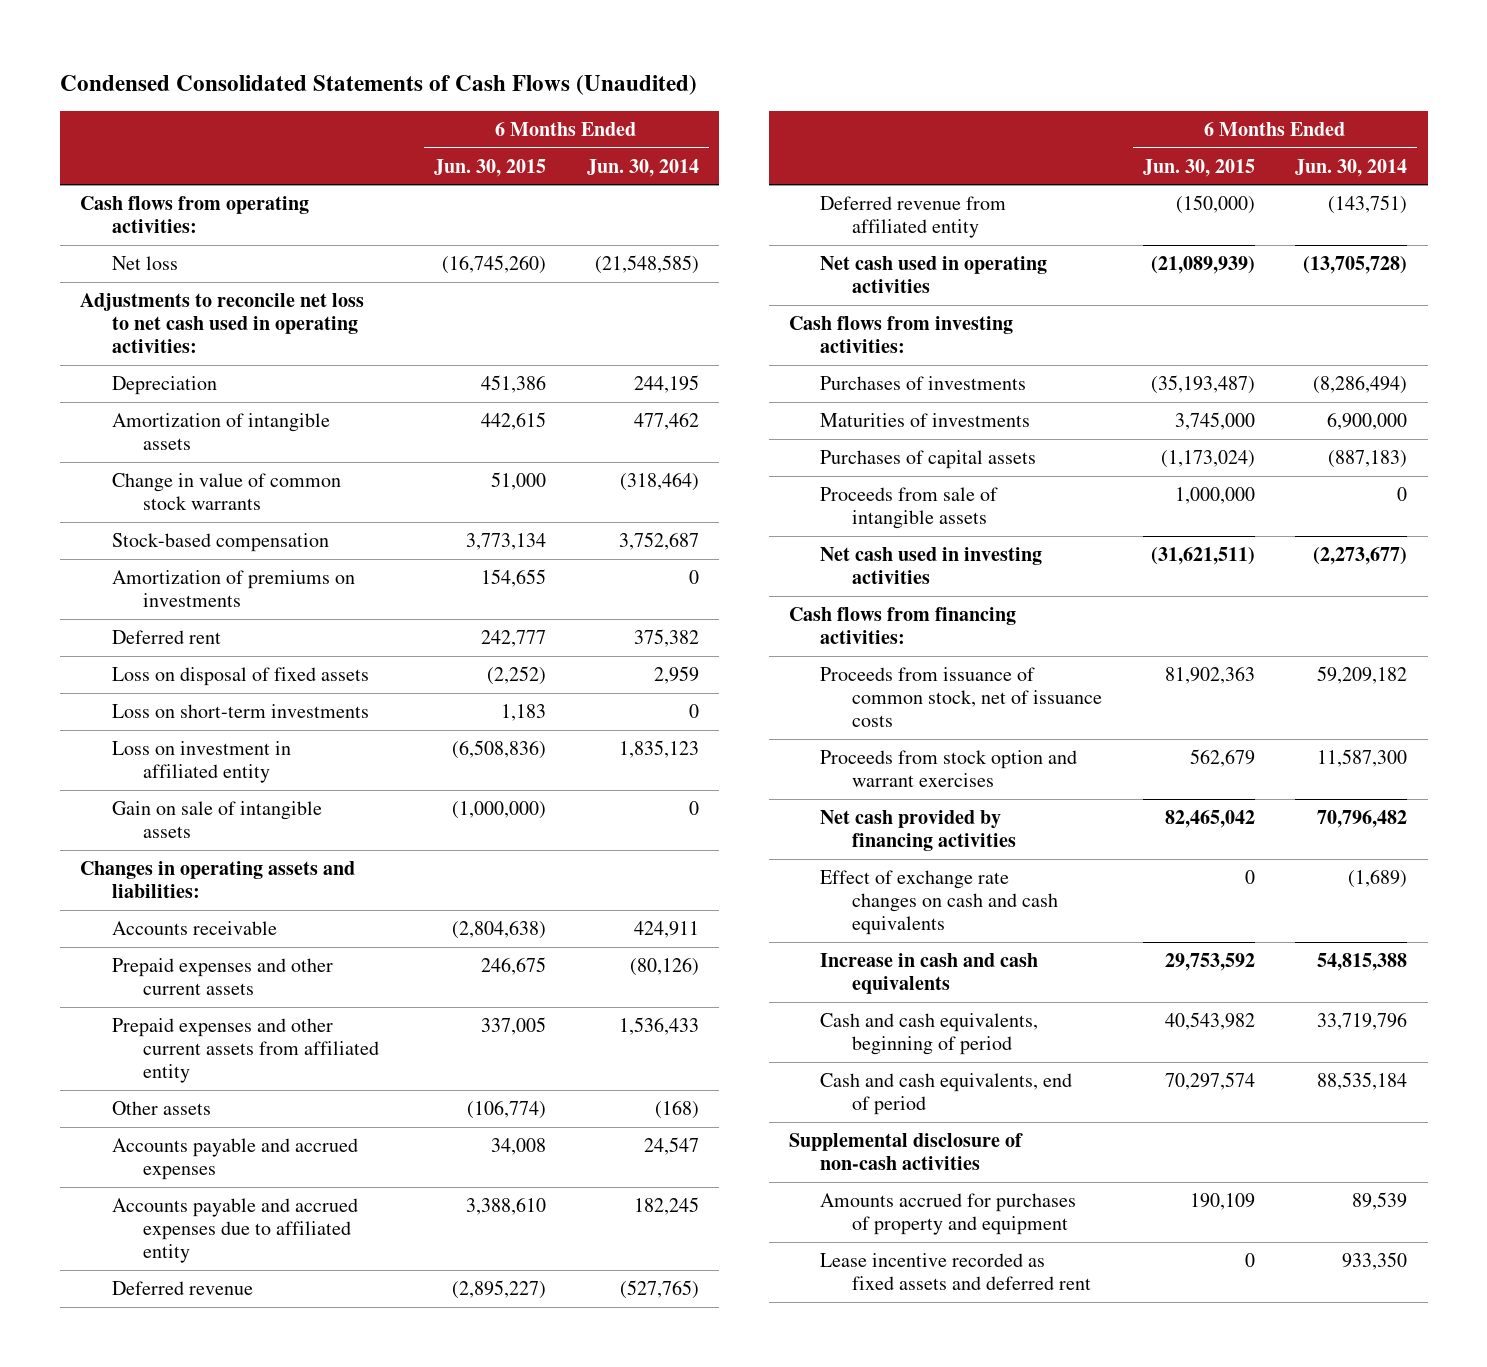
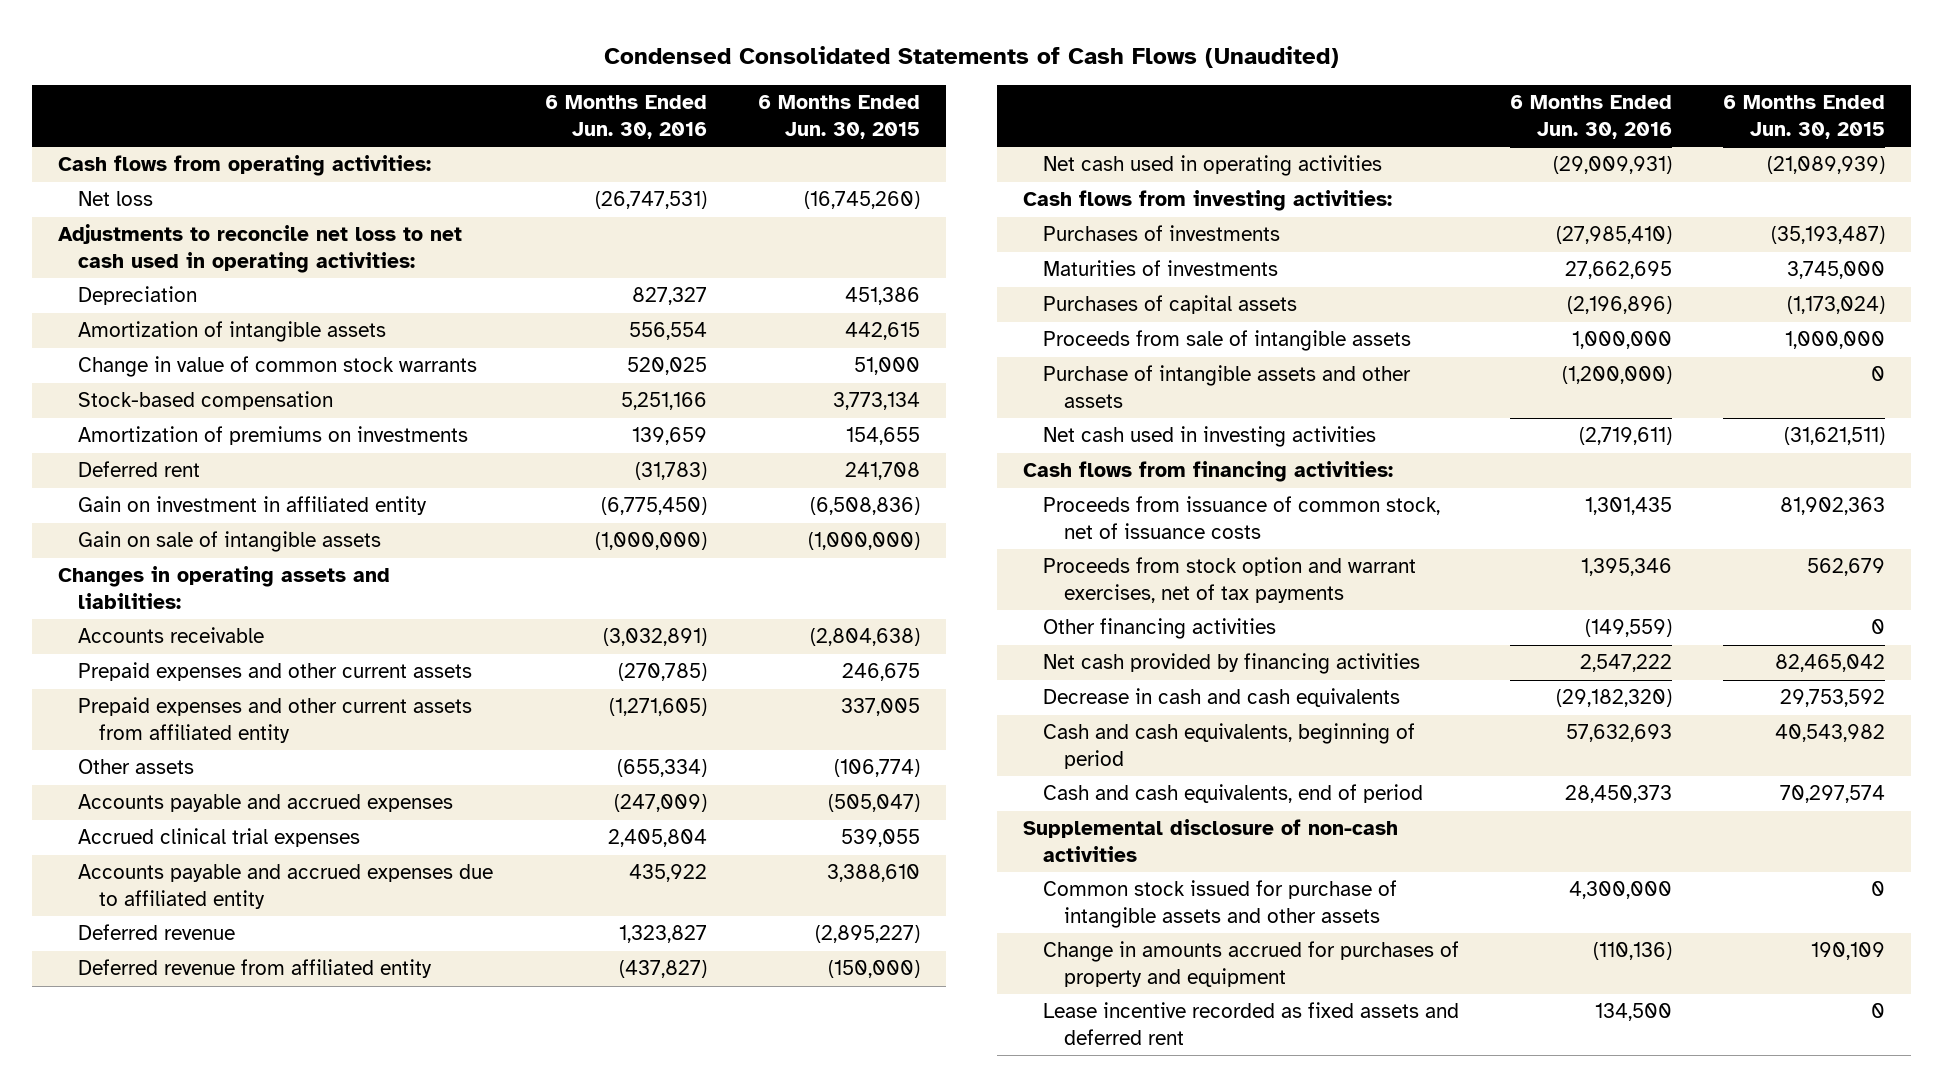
- | 6 Months Ended Jun. 30, 2015 | 6 Months Ended Jun. 30, 2014
+ | 6 Months Ended Jun. 30, 2016 | 6 Months Ended Jun. 30, 2015
- Deferred rent | 242,777 | 375,382
- Loss on disposal of fixed assets | (2,252) | 2,959
- Loss on short-term investments | 1,183 | 0
- Loss on investment in affiliated entity | (6,508,836) | 1,835,123
+ Deferred rent | (31,783) | 241,708
+ Gain on investment in affiliated entity | (6,775,450) | (6,508,836)
- Accounts payable and accrued expenses | 34,008 | 24,547
+ Accounts payable and accrued expenses | (247,009) | (505,047)
+ Accrued clinical trial expenses | 2,405,804 | 539,055
+ Purchase of intangible assets and other assets | (1,200,000) | 0
- Proceeds from stock option and warrant exercises | 562,679 | 11,587,300
+ Proceeds from stock option and warrant exercises, net of tax payments | 1,395,346 | 562,679
+ Other financing activities | (149,559) | 0
- Effect of exchange rate changes on cash and cash equivalents | 0 | (1,689)
- Increase in cash and cash equivalents | 29,753,592 | 54,815,388
+ Decrease in cash and cash equivalents | (29,182,320) | 29,753,592
- Amounts accrued for purchases of property and equipment | 190,109 | 89,539
+ Common stock issued for purchase of intangible assets and other assets | 4,300,000 | 0
+ Change in amounts accrued for purchases of property and equipment | (110,136) | 190,109

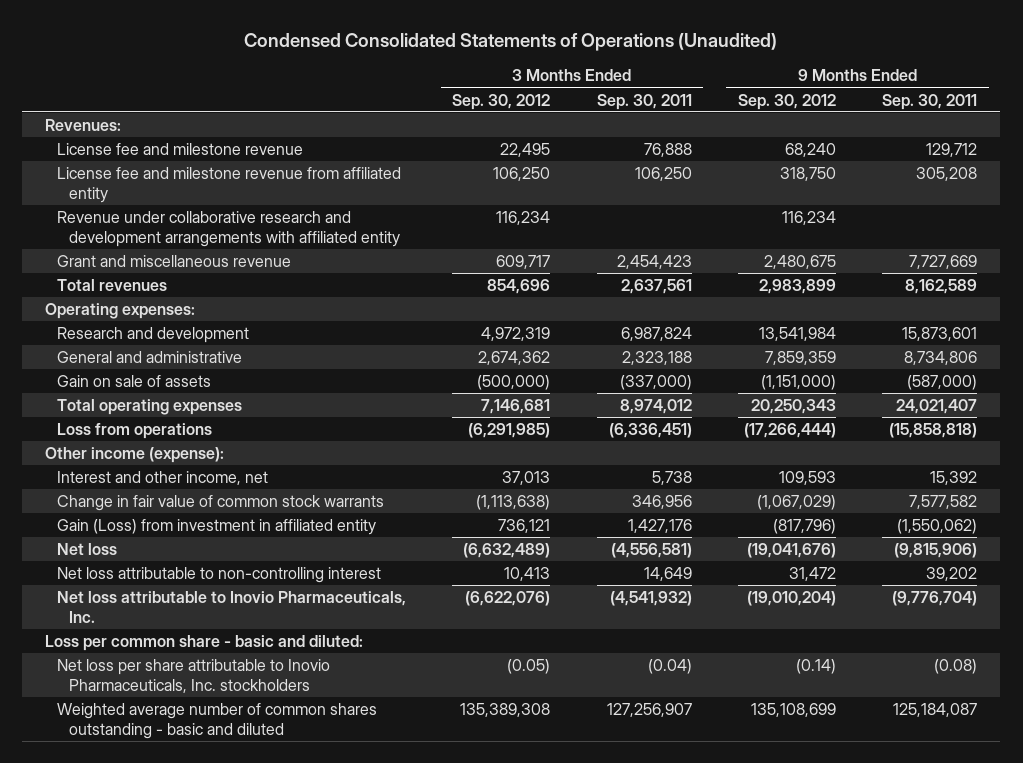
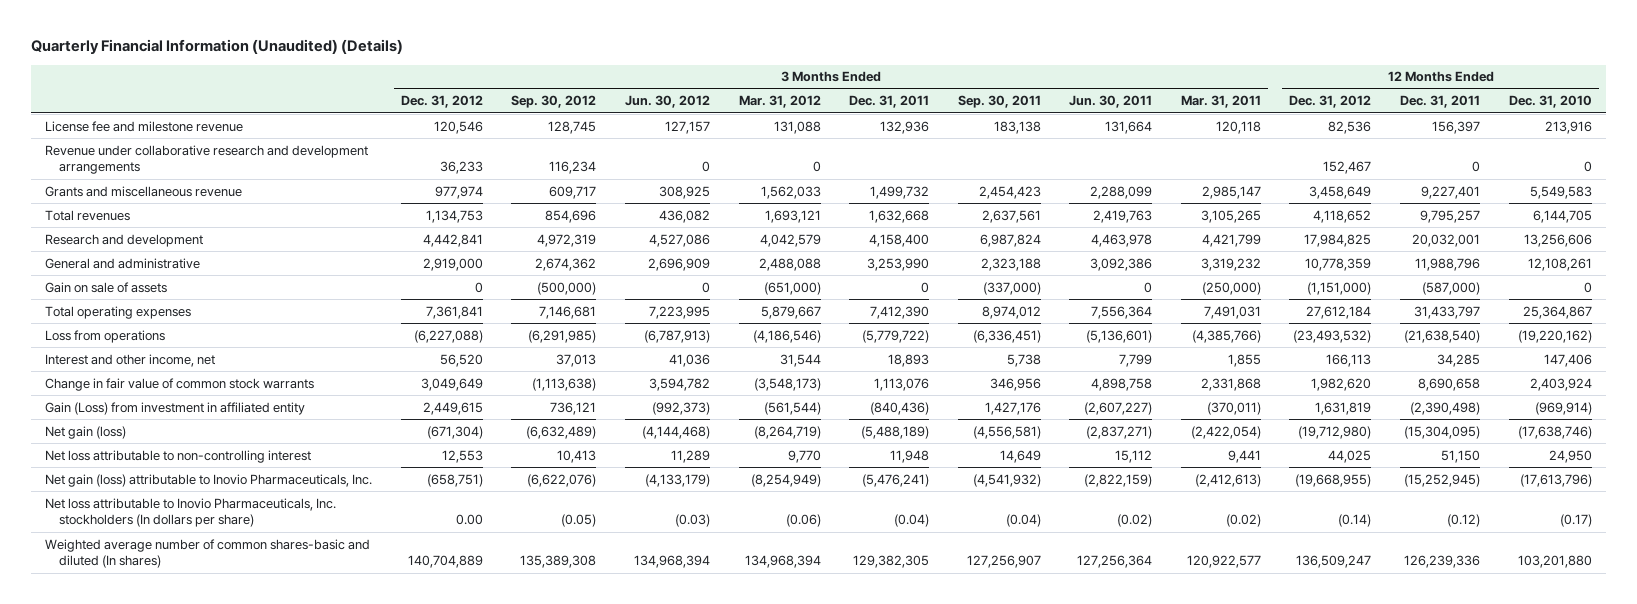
- Condensed Consolidated Statements of Operations (Unaudited)
+ Quarterly Financial Information (Unaudited) (Details)
- | 3 Months Ended Sep. 30, 2012 | 3 Months Ended Sep. 30, 2011 | 9 Months Ended Sep. 30, 2012 | 9 Months Ended Sep. 30, 2011
+ | 3 Months Ended Dec. 31, 2012 | 3 Months Ended Sep. 30, 2012 | 3 Months Ended Jun. 30, 2012 | 3 Months Ended Mar. 31, 2012 | 3 Months Ended Dec. 31, 2011 | 3 Months Ended Sep. 30, 2011 | 3 Months Ended Jun. 30, 2011 | 3 Months Ended Mar. 31, 2011 | 12 Months Ended Dec. 31, 2012 | 12 Months Ended Dec. 31, 2011 | 12 Months Ended Dec. 31, 2010
- Revenues:
- License fee and milestone revenue | 22,495 | 76,888 | 68,240 | 129,712
- License fee and milestone revenue from affiliated entity | 106,250 | 106,250 | 318,750 | 305,208
- Revenue under collaborative research and development arrangements with affiliated entity | 116,234 | | 116,234 |
- Grant and miscellaneous revenue | 609,717 | 2,454,423 | 2,480,675 | 7,727,669
+ License fee and milestone revenue | 120,546 | 128,745 | 127,157 | 131,088 | 132,936 | 183,138 | 131,664 | 120,118 | 82,536 | 156,397 | 213,916
+ Revenue under collaborative research and development arrangements | 36,233 | 116,234 | 0 | 0 | | | | | 152,467 | 0 | 0
+ Grants and miscellaneous revenue | 977,974 | 609,717 | 308,925 | 1,562,033 | 1,499,732 | 2,454,423 | 2,288,099 | 2,985,147 | 3,458,649 | 9,227,401 | 5,549,583
- Operating expenses:
- Other income (expense):
- Net loss | (6,632,489) | (4,556,581) | (19,041,676) | (9,815,906)
+ Net gain (loss) | (671,304) | (6,632,489) | (4,144,468) | (8,264,719) | (5,488,189) | (4,556,581) | (2,837,271) | (2,422,054) | (19,712,980) | (15,304,095) | (17,638,746)
- Net loss attributable to Inovio Pharmaceuticals, Inc. | (6,622,076) | (4,541,932) | (19,010,204) | (9,776,704)
- Loss per common share - basic and diluted:
- Net loss per share attributable to Inovio Pharmaceuticals, Inc. stockholders | (0.05) | (0.04) | (0.14) | (0.08)
- Weighted average number of common shares outstanding - basic and diluted | 135,389,308 | 127,256,907 | 135,108,699 | 125,184,087
+ Net gain (loss) attributable to Inovio Pharmaceuticals, Inc. | (658,751) | (6,622,076) | (4,133,179) | (8,254,949) | (5,476,241) | (4,541,932) | (2,822,159) | (2,412,613) | (19,668,955) | (15,252,945) | (17,613,796)
+ Net loss attributable to Inovio Pharmaceuticals, Inc. stockholders (In dollars per share) | 0.00 | (0.05) | (0.03) | (0.06) | (0.04) | (0.04) | (0.02) | (0.02) | (0.14) | (0.12) | (0.17)
+ Weighted average number of common shares-basic and diluted (In shares) | 140,704,889 | 135,389,308 | 134,968,394 | 134,968,394 | 129,382,305 | 127,256,907 | 127,256,364 | 120,922,577 | 136,509,247 | 126,239,336 | 103,201,880

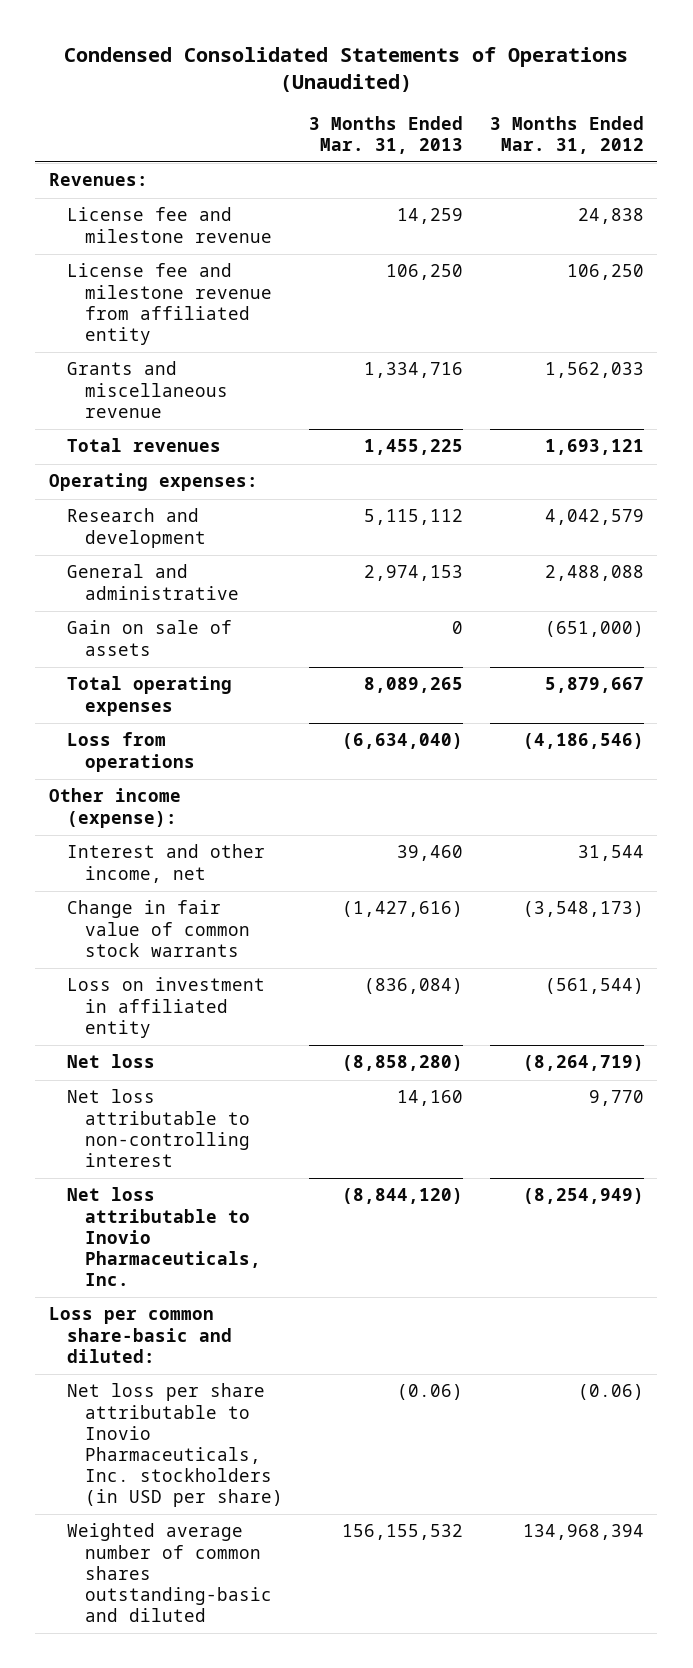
- Quarterly Financial Information (Unaudited) (Details)
+ Condensed Consolidated Statements of Operations (Unaudited)
- | 3 Months Ended Dec. 31, 2012 | 3 Months Ended Sep. 30, 2012 | 3 Months Ended Jun. 30, 2012 | 3 Months Ended Mar. 31, 2012 | 3 Months Ended Dec. 31, 2011 | 3 Months Ended Sep. 30, 2011 | 3 Months Ended Jun. 30, 2011 | 3 Months Ended Mar. 31, 2011 | 12 Months Ended Dec. 31, 2012 | 12 Months Ended Dec. 31, 2011 | 12 Months Ended Dec. 31, 2010
+ | 3 Months Ended Mar. 31, 2013 | 3 Months Ended Mar. 31, 2012
- License fee and milestone revenue | 120,546 | 128,745 | 127,157 | 131,088 | 132,936 | 183,138 | 131,664 | 120,118 | 82,536 | 156,397 | 213,916
- Revenue under collaborative research and development arrangements | 36,233 | 116,234 | 0 | 0 | | | | | 152,467 | 0 | 0
+ Revenues:
+ License fee and milestone revenue | 14,259 | 24,838
+ License fee and milestone revenue from affiliated entity | 106,250 | 106,250
+ Operating expenses:
+ Other income (expense):
- Gain (Loss) from investment in affiliated entity | 2,449,615 | 736,121 | (992,373) | (561,544) | (840,436) | 1,427,176 | (2,607,227) | (370,011) | 1,631,819 | (2,390,498) | (969,914)
- Net gain (loss) | (671,304) | (6,632,489) | (4,144,468) | (8,264,719) | (5,488,189) | (4,556,581) | (2,837,271) | (2,422,054) | (19,712,980) | (15,304,095) | (17,638,746)
+ Loss on investment in affiliated entity | (836,084) | (561,544)
+ Net loss | (8,858,280) | (8,264,719)
- Net gain (loss) attributable to Inovio Pharmaceuticals, Inc. | (658,751) | (6,622,076) | (4,133,179) | (8,254,949) | (5,476,241) | (4,541,932) | (2,822,159) | (2,412,613) | (19,668,955) | (15,252,945) | (17,613,796)
- Net loss attributable to Inovio Pharmaceuticals, Inc. stockholders (In dollars per share) | 0.00 | (0.05) | (0.03) | (0.06) | (0.04) | (0.04) | (0.02) | (0.02) | (0.14) | (0.12) | (0.17)
- Weighted average number of common shares-basic and diluted (In shares) | 140,704,889 | 135,389,308 | 134,968,394 | 134,968,394 | 129,382,305 | 127,256,907 | 127,256,364 | 120,922,577 | 136,509,247 | 126,239,336 | 103,201,880
+ Net loss attributable to Inovio Pharmaceuticals, Inc. | (8,844,120) | (8,254,949)
+ Loss per common share-basic and diluted:
+ Net loss per share attributable to Inovio Pharmaceuticals, Inc. stockholders (in USD per share) | (0.06) | (0.06)
+ Weighted average number of common shares outstanding-basic and diluted | 156,155,532 | 134,968,394

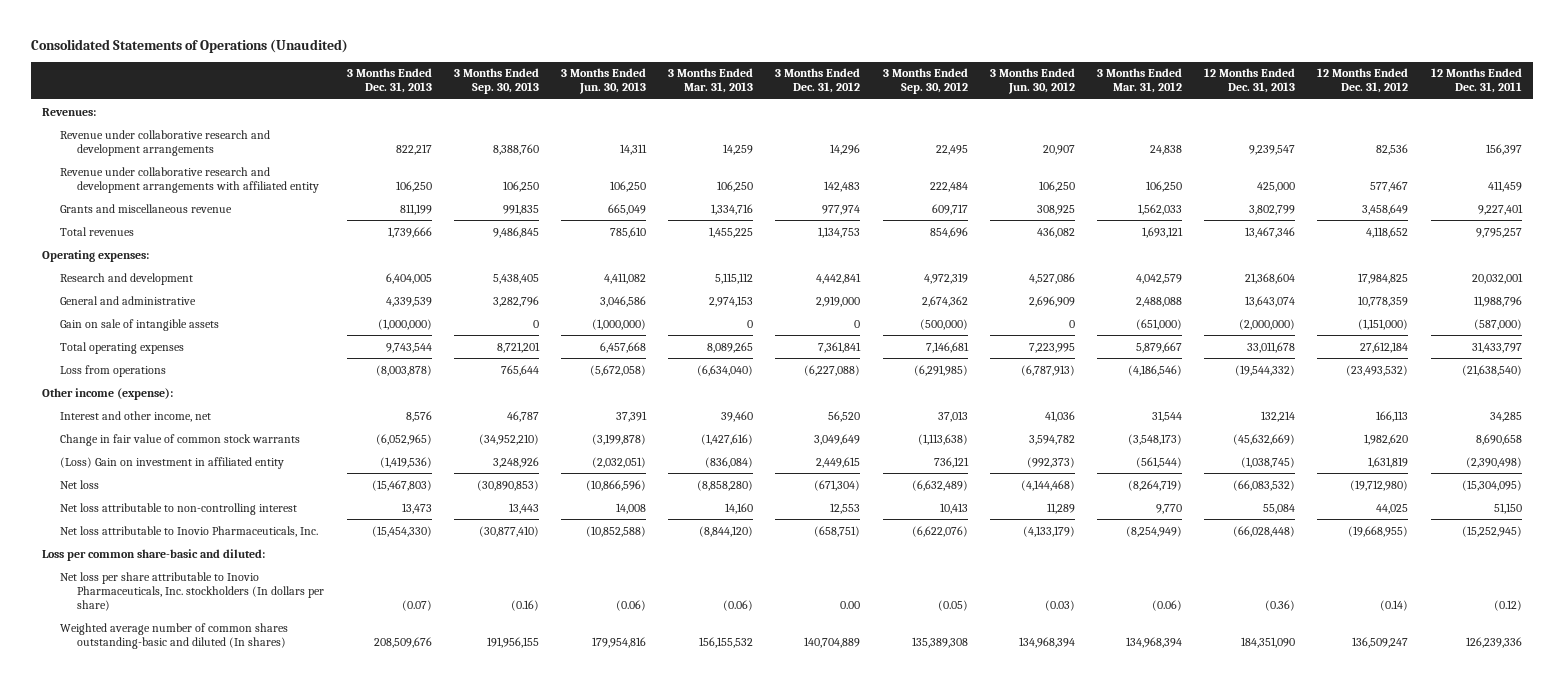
- Condensed Consolidated Statements of Operations (Unaudited)
+ Consolidated Statements of Operations (Unaudited)
- | 3 Months Ended Mar. 31, 2013 | 3 Months Ended Mar. 31, 2012
+ | 3 Months Ended Dec. 31, 2013 | 3 Months Ended Sep. 30, 2013 | 3 Months Ended Jun. 30, 2013 | 3 Months Ended Mar. 31, 2013 | 3 Months Ended Dec. 31, 2012 | 3 Months Ended Sep. 30, 2012 | 3 Months Ended Jun. 30, 2012 | 3 Months Ended Mar. 31, 2012 | 12 Months Ended Dec. 31, 2013 | 12 Months Ended Dec. 31, 2012 | 12 Months Ended Dec. 31, 2011
- License fee and milestone revenue | 14,259 | 24,838
- License fee and milestone revenue from affiliated entity | 106,250 | 106,250
+ Revenue under collaborative research and development arrangements | 822,217 | 8,388,760 | 14,311 | 14,259 | 14,296 | 22,495 | 20,907 | 24,838 | 9,239,547 | 82,536 | 156,397
+ Revenue under collaborative research and development arrangements with affiliated entity | 106,250 | 106,250 | 106,250 | 106,250 | 142,483 | 222,484 | 106,250 | 106,250 | 425,000 | 577,467 | 411,459
- Gain on sale of assets | 0 | (651,000)
+ Gain on sale of intangible assets | (1,000,000) | 0 | (1,000,000) | 0 | 0 | (500,000) | 0 | (651,000) | (2,000,000) | (1,151,000) | (587,000)
- Loss on investment in affiliated entity | (836,084) | (561,544)
+ (Loss) Gain on investment in affiliated entity | (1,419,536) | 3,248,926 | (2,032,051) | (836,084) | 2,449,615 | 736,121 | (992,373) | (561,544) | (1,038,745) | 1,631,819 | (2,390,498)
- Net loss per share attributable to Inovio Pharmaceuticals, Inc. stockholders (in USD per share) | (0.06) | (0.06)
- Weighted average number of common shares outstanding-basic and diluted | 156,155,532 | 134,968,394
+ Net loss per share attributable to Inovio Pharmaceuticals, Inc. stockholders (In dollars per share) | (0.07) | (0.16) | (0.06) | (0.06) | 0.00 | (0.05) | (0.03) | (0.06) | (0.36) | (0.14) | (0.12)
+ Weighted average number of common shares outstanding-basic and diluted (In shares) | 208,509,676 | 191,956,155 | 179,954,816 | 156,155,532 | 140,704,889 | 135,389,308 | 134,968,394 | 134,968,394 | 184,351,090 | 136,509,247 | 126,239,336

